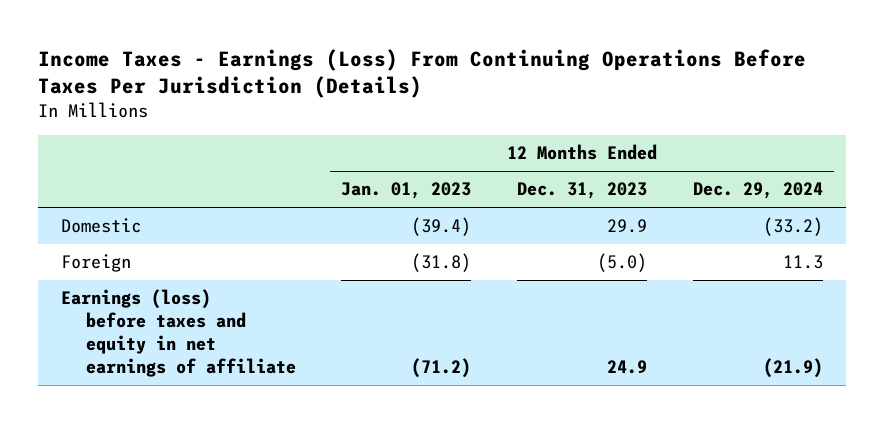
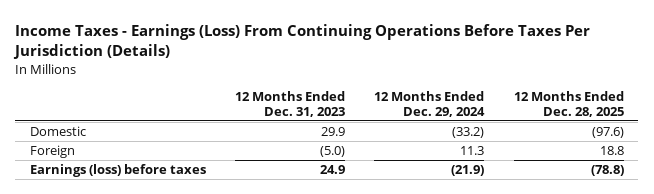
- | 12 Months Ended Jan. 01, 2023 | 12 Months Ended Dec. 31, 2023 | 12 Months Ended Dec. 29, 2024
+ | 12 Months Ended Dec. 31, 2023 | 12 Months Ended Dec. 29, 2024 | 12 Months Ended Dec. 28, 2025
- Earnings (loss) before taxes and equity in net earnings of affiliate | (71.2) | 24.9 | (21.9)
+ Earnings (loss) before taxes | 24.9 | (21.9) | (78.8)

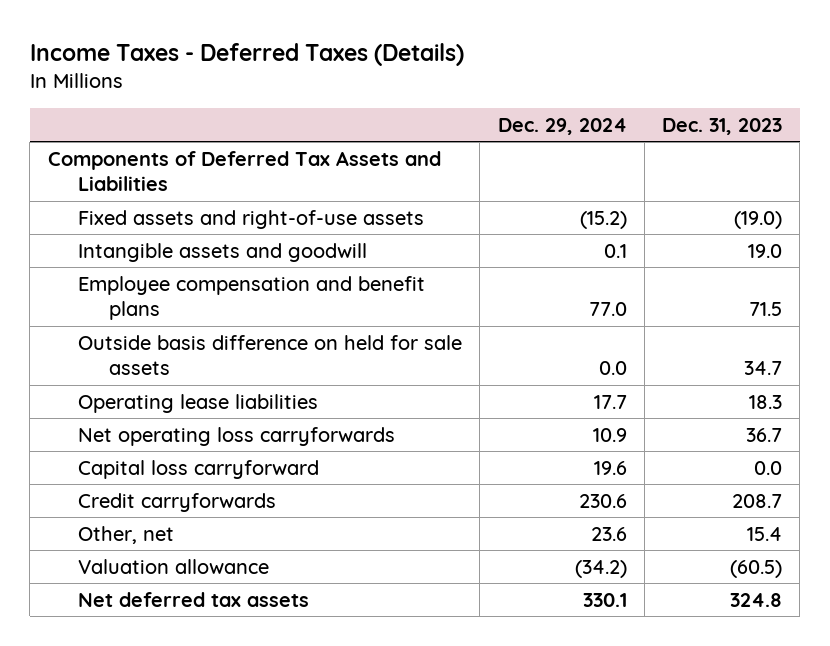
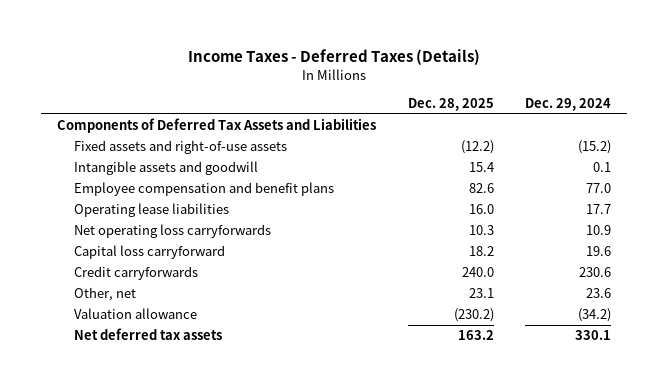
- | Dec. 29, 2024 | Dec. 31, 2023
+ | Dec. 28, 2025 | Dec. 29, 2024
- Outside basis difference on held for sale assets | 0.0 | 34.7

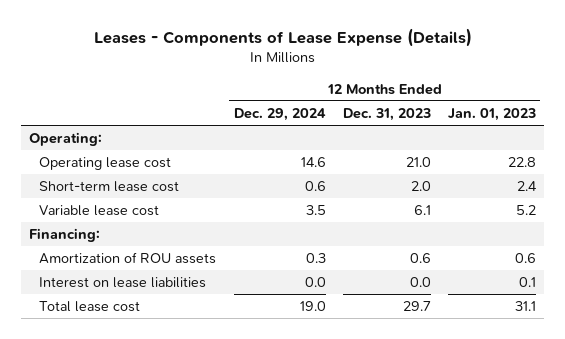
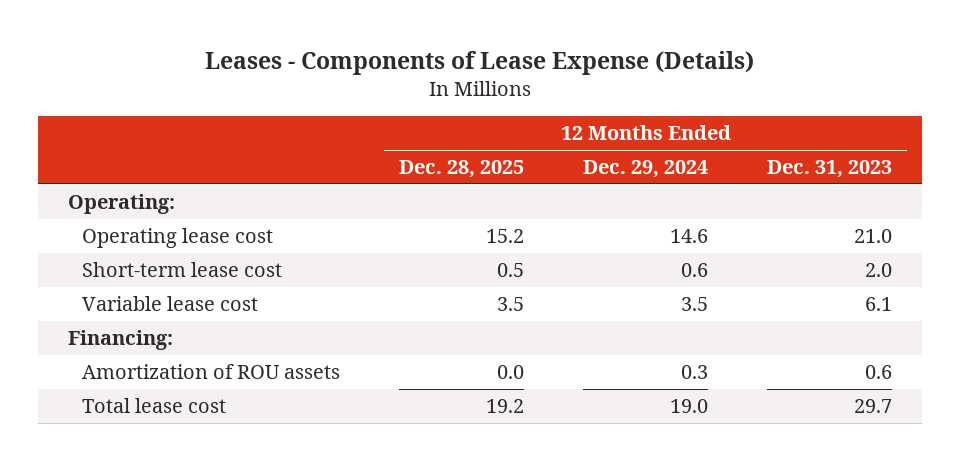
- | 12 Months Ended Dec. 29, 2024 | 12 Months Ended Dec. 31, 2023 | 12 Months Ended Jan. 01, 2023
+ | 12 Months Ended Dec. 28, 2025 | 12 Months Ended Dec. 29, 2024 | 12 Months Ended Dec. 31, 2023
- Interest on lease liabilities | 0.0 | 0.0 | 0.1

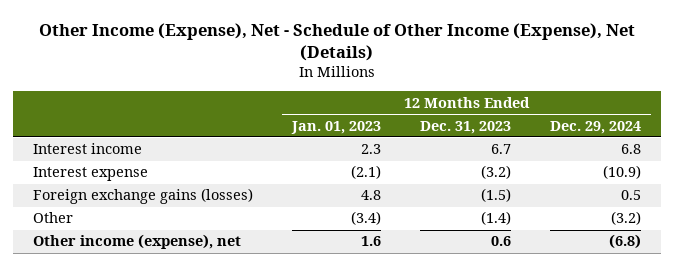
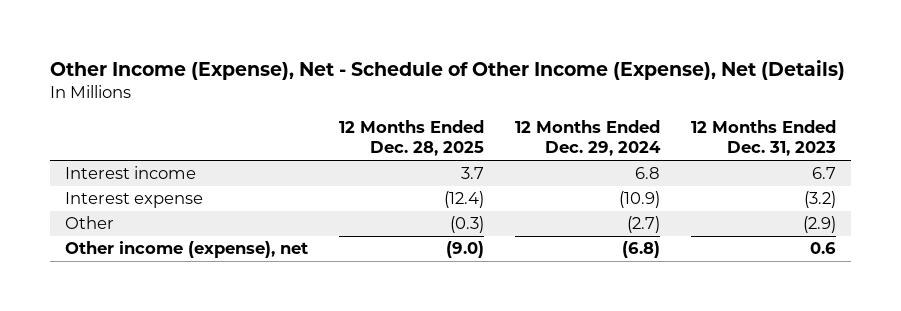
- | 12 Months Ended Jan. 01, 2023 | 12 Months Ended Dec. 31, 2023 | 12 Months Ended Dec. 29, 2024
+ | 12 Months Ended Dec. 28, 2025 | 12 Months Ended Dec. 29, 2024 | 12 Months Ended Dec. 31, 2023
- Foreign exchange gains (losses) | 4.8 | (1.5) | 0.5
- Other | (3.4) | (1.4) | (3.2)
+ Other | (0.3) | (2.7) | (2.9)

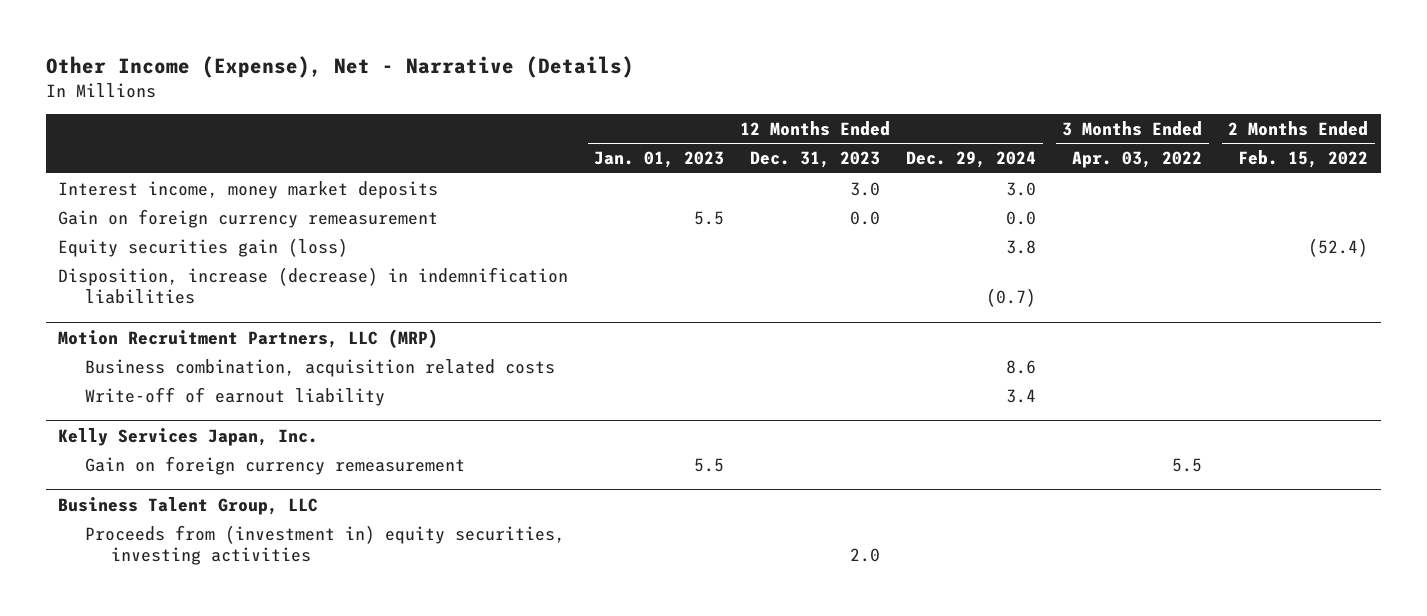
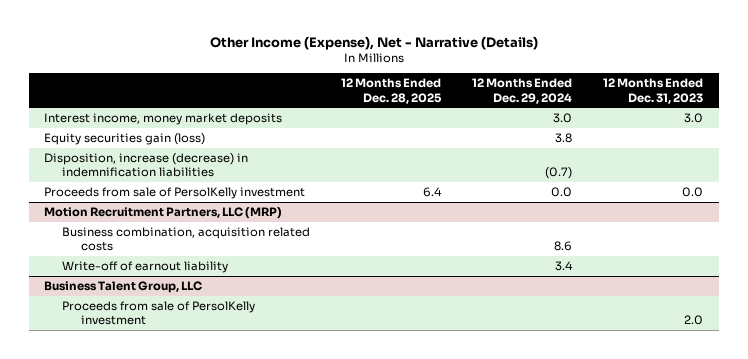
- | 12 Months Ended Jan. 01, 2023 | 12 Months Ended Dec. 31, 2023 | 12 Months Ended Dec. 29, 2024 | 3 Months Ended Apr. 03, 2022 | 2 Months Ended Feb. 15, 2022
+ | 12 Months Ended Dec. 28, 2025 | 12 Months Ended Dec. 29, 2024 | 12 Months Ended Dec. 31, 2023
- Gain on foreign currency remeasurement | 5.5 | 0.0 | 0.0 | |
+ Proceeds from sale of PersolKelly investment | 6.4 | 0.0 | 0.0
- Kelly Services Japan, Inc.
- Gain on foreign currency remeasurement | 5.5 | | | 5.5 |
@ Business Talent Group, LLC
- Proceeds from (investment in) equity securities, investing activities | | 2.0 | | |
+ Proceeds from sale of PersolKelly investment | | | 2.0

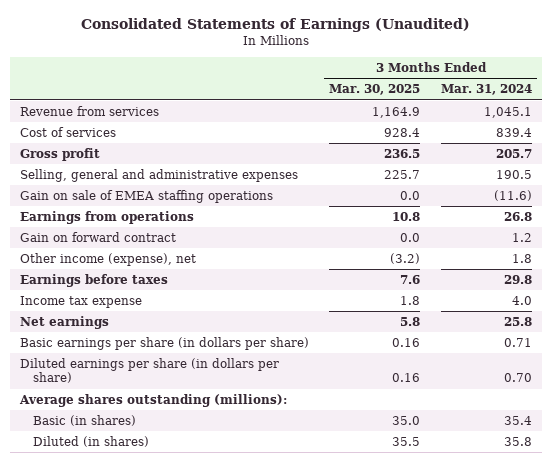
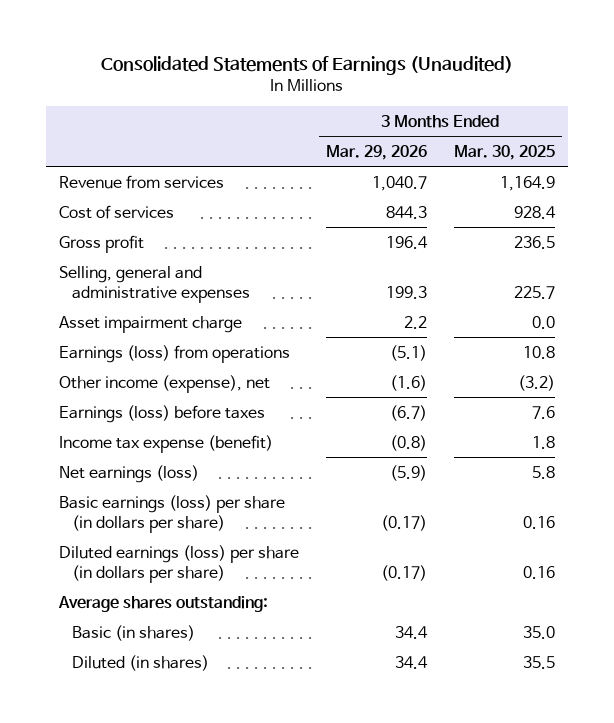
- | 3 Months Ended Mar. 30, 2025 | 3 Months Ended Mar. 31, 2024
+ | 3 Months Ended Mar. 29, 2026 | 3 Months Ended Mar. 30, 2025
- Gain on sale of EMEA staffing operations | 0.0 | (11.6)
- Earnings from operations | 10.8 | 26.8
- Gain on forward contract | 0.0 | 1.2
+ Asset impairment charge | 2.2 | 0.0
+ Earnings (loss) from operations | (5.1) | 10.8
- Earnings before taxes | 7.6 | 29.8
- Income tax expense | 1.8 | 4.0
- Net earnings | 5.8 | 25.8
- Basic earnings per share (in dollars per share) | 0.16 | 0.71
- Diluted earnings per share (in dollars per share) | 0.16 | 0.70
- Average shares outstanding (millions):
+ Earnings (loss) before taxes | (6.7) | 7.6
+ Income tax expense (benefit) | (0.8) | 1.8
+ Net earnings (loss) | (5.9) | 5.8
+ Basic earnings (loss) per share (in dollars per share) | (0.17) | 0.16
+ Diluted earnings (loss) per share (in dollars per share) | (0.17) | 0.16
+ Average shares outstanding:

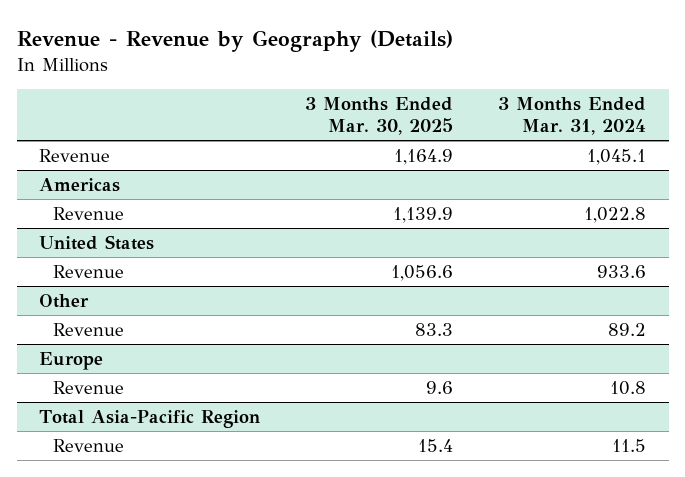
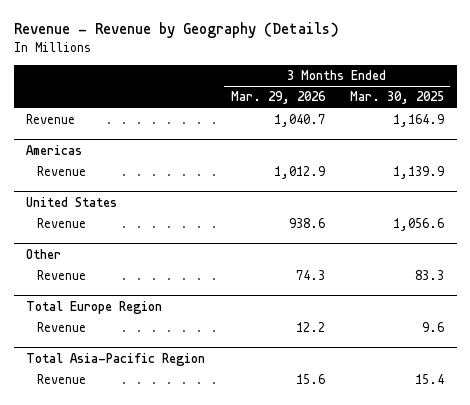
- | 3 Months Ended Mar. 30, 2025 | 3 Months Ended Mar. 31, 2024
+ | 3 Months Ended Mar. 29, 2026 | 3 Months Ended Mar. 30, 2025
- Europe
+ Total Europe Region

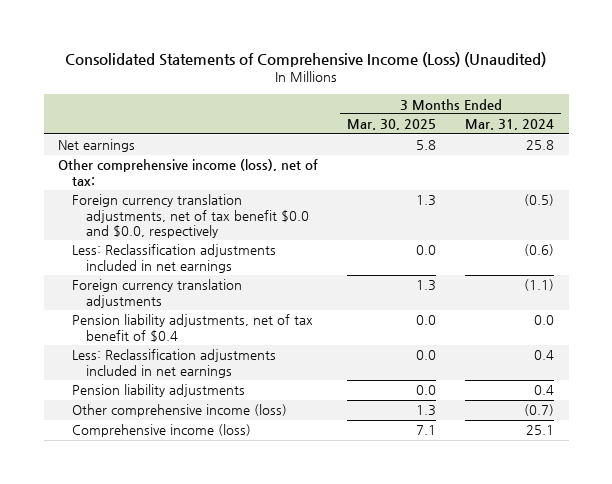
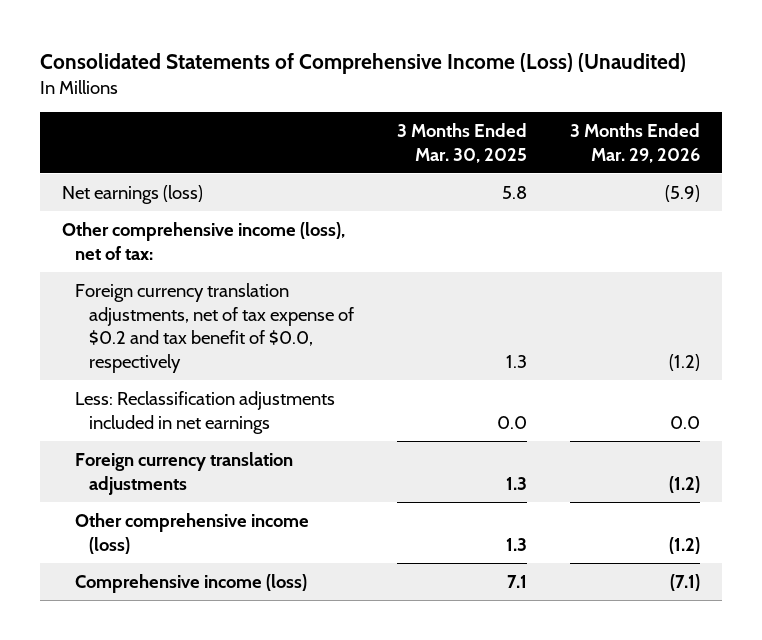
- | 3 Months Ended Mar. 30, 2025 | 3 Months Ended Mar. 31, 2024
+ | 3 Months Ended Mar. 30, 2025 | 3 Months Ended Mar. 29, 2026
- Net earnings | 5.8 | 25.8
+ Net earnings (loss) | 5.8 | (5.9)
- Foreign currency translation adjustments, net of tax benefit $0.0 and $0.0, respectively | 1.3 | (0.5)
+ Foreign currency translation adjustments, net of tax expense of $0.2 and tax benefit of $0.0, respectively | 1.3 | (1.2)
- Pension liability adjustments, net of tax benefit of $0.4 | 0.0 | 0.0
- Less: Reclassification adjustments included in net earnings | 0.0 | 0.4
- Pension liability adjustments | 0.0 | 0.4

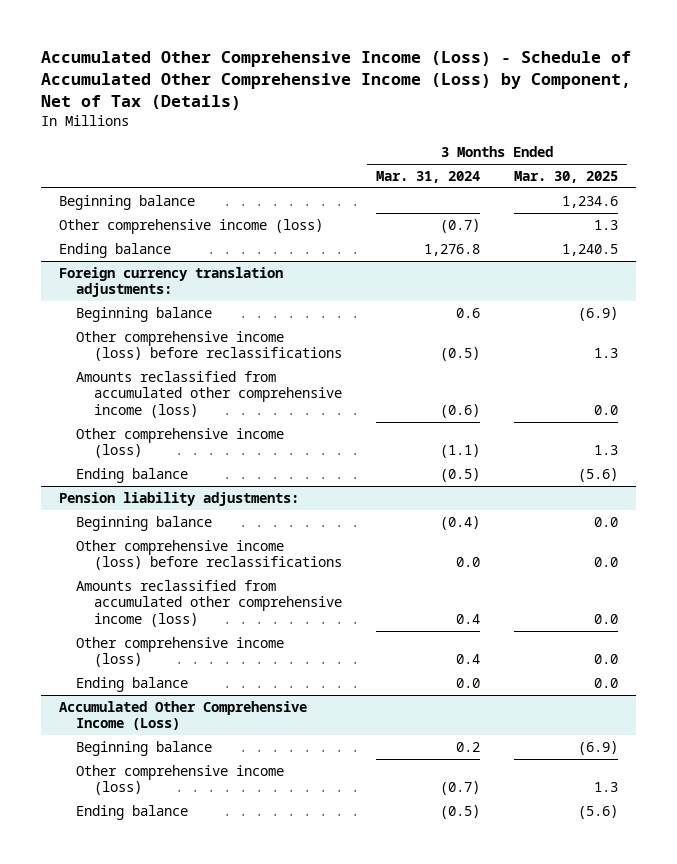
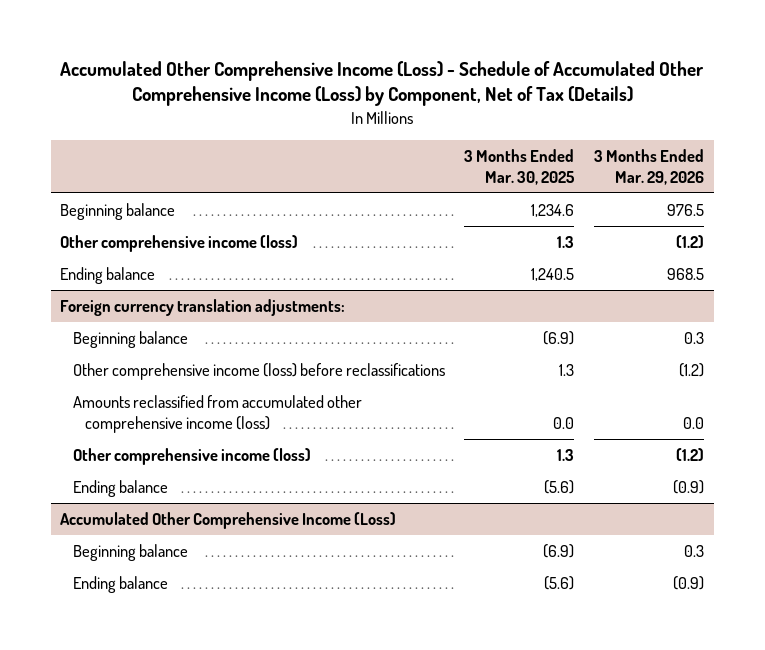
- | 3 Months Ended Mar. 31, 2024 | 3 Months Ended Mar. 30, 2025
+ | 3 Months Ended Mar. 30, 2025 | 3 Months Ended Mar. 29, 2026
- Pension liability adjustments:
- Beginning balance | (0.4) | 0.0
- Other comprehensive income (loss) before reclassifications | 0.0 | 0.0
- Amounts reclassified from accumulated other comprehensive income (loss) | 0.4 | 0.0
- Other comprehensive income (loss) | 0.4 | 0.0
- Ending balance | 0.0 | 0.0
@ Accumulated Other Comprehensive Income (Loss)
- Other comprehensive income (loss) | (0.7) | 1.3

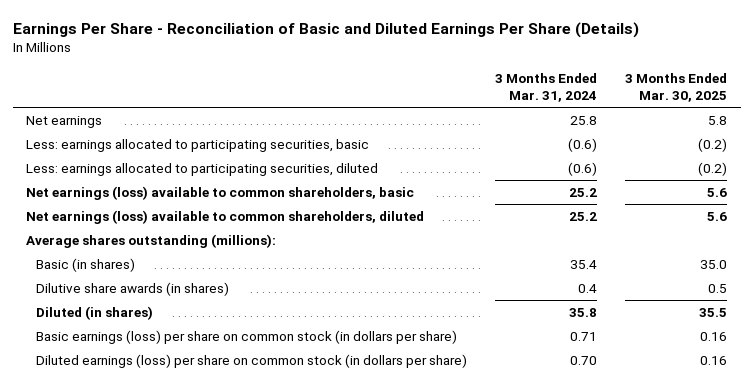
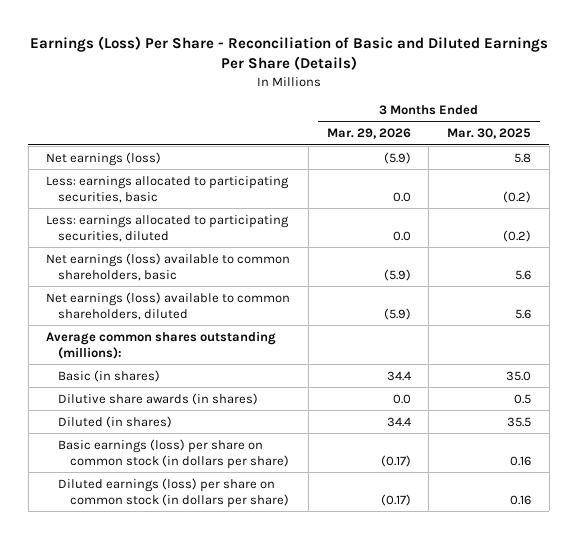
- Earnings Per Share - Reconciliation of Basic and Diluted Earnings Per Share (Details)
+ Earnings (Loss) Per Share - Reconciliation of Basic and Diluted Earnings Per Share (Details)
- | 3 Months Ended Mar. 31, 2024 | 3 Months Ended Mar. 30, 2025
+ | 3 Months Ended Mar. 29, 2026 | 3 Months Ended Mar. 30, 2025
- Net earnings | 25.8 | 5.8
+ Net earnings (loss) | (5.9) | 5.8
- Average shares outstanding (millions):
+ Average common shares outstanding (millions):

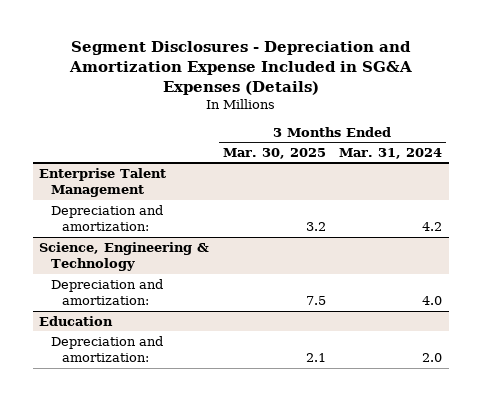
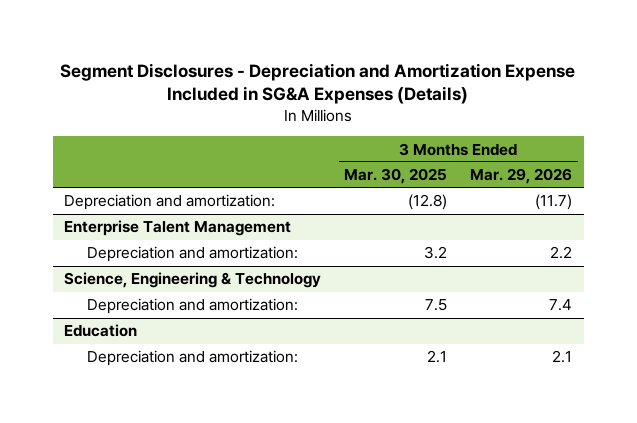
- | 3 Months Ended Mar. 30, 2025 | 3 Months Ended Mar. 31, 2024
+ | 3 Months Ended Mar. 30, 2025 | 3 Months Ended Mar. 29, 2026
+ Depreciation and amortization: | (12.8) | (11.7)

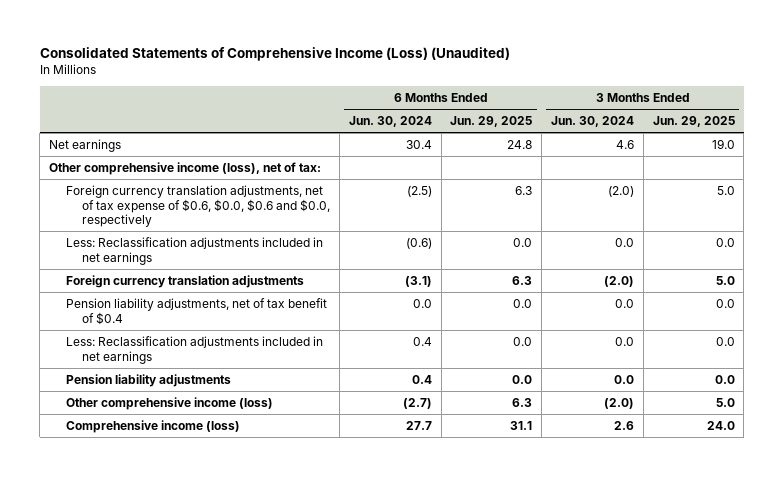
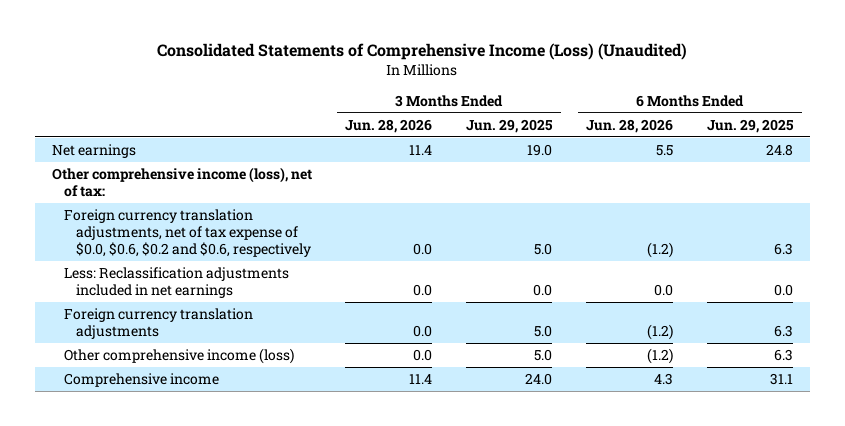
- | 6 Months Ended Jun. 30, 2024 | 6 Months Ended Jun. 29, 2025 | 3 Months Ended Jun. 30, 2024 | 3 Months Ended Jun. 29, 2025
+ | 3 Months Ended Jun. 28, 2026 | 3 Months Ended Jun. 29, 2025 | 6 Months Ended Jun. 28, 2026 | 6 Months Ended Jun. 29, 2025
- Foreign currency translation adjustments, net of tax expense of $0.6, $0.0, $0.6 and $0.0, respectively | (2.5) | 6.3 | (2.0) | 5.0
+ Foreign currency translation adjustments, net of tax expense of $0.0, $0.6, $0.2 and $0.6, respectively | 0.0 | 5.0 | (1.2) | 6.3
- Pension liability adjustments, net of tax benefit of $0.4 | 0.0 | 0.0 | 0.0 | 0.0
- Less: Reclassification adjustments included in net earnings | 0.4 | 0.0 | 0.0 | 0.0
- Pension liability adjustments | 0.4 | 0.0 | 0.0 | 0.0
- Comprehensive income (loss) | 27.7 | 31.1 | 2.6 | 24.0
+ Comprehensive income | 11.4 | 24.0 | 4.3 | 31.1

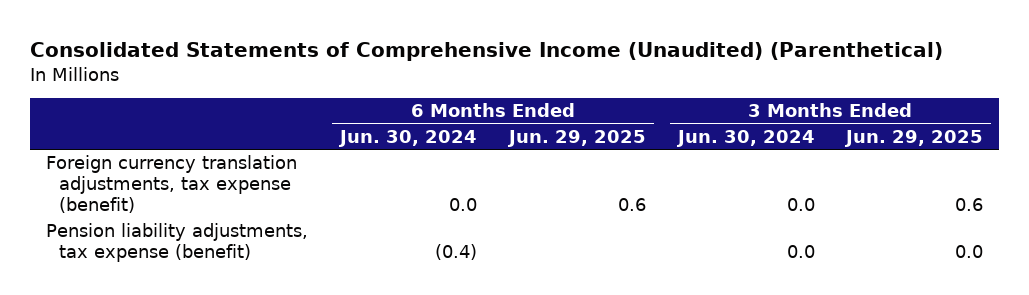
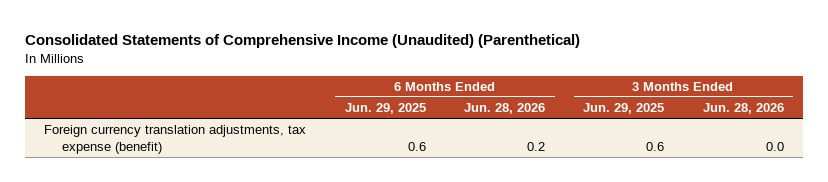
- | 6 Months Ended Jun. 30, 2024 | 6 Months Ended Jun. 29, 2025 | 3 Months Ended Jun. 30, 2024 | 3 Months Ended Jun. 29, 2025
+ | 6 Months Ended Jun. 29, 2025 | 6 Months Ended Jun. 28, 2026 | 3 Months Ended Jun. 29, 2025 | 3 Months Ended Jun. 28, 2026
- Pension liability adjustments, tax expense (benefit) | (0.4) | | 0.0 | 0.0

